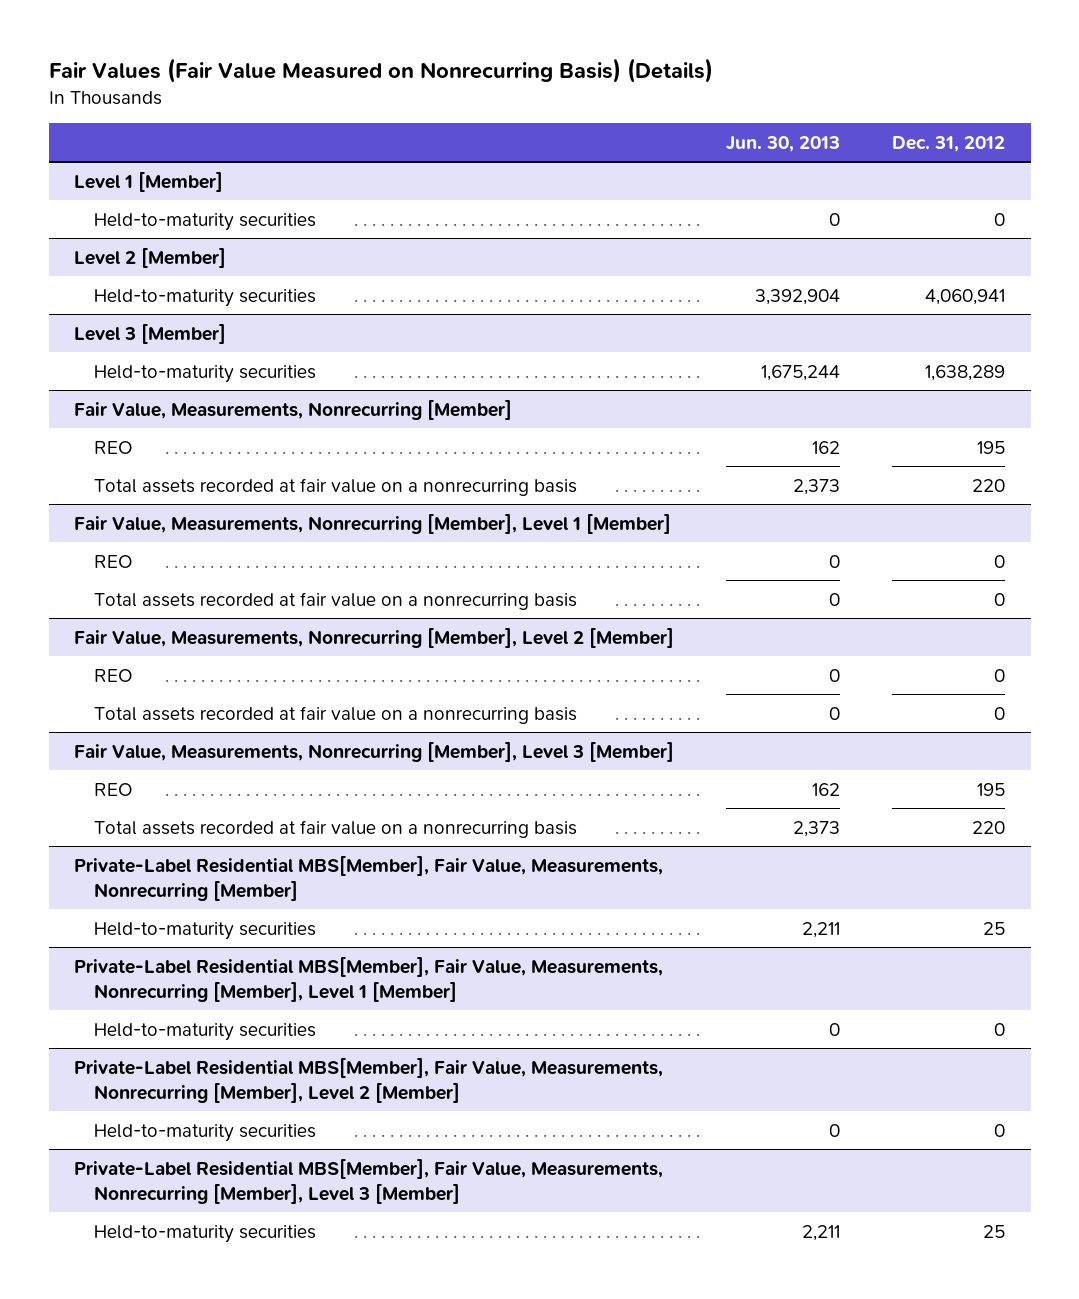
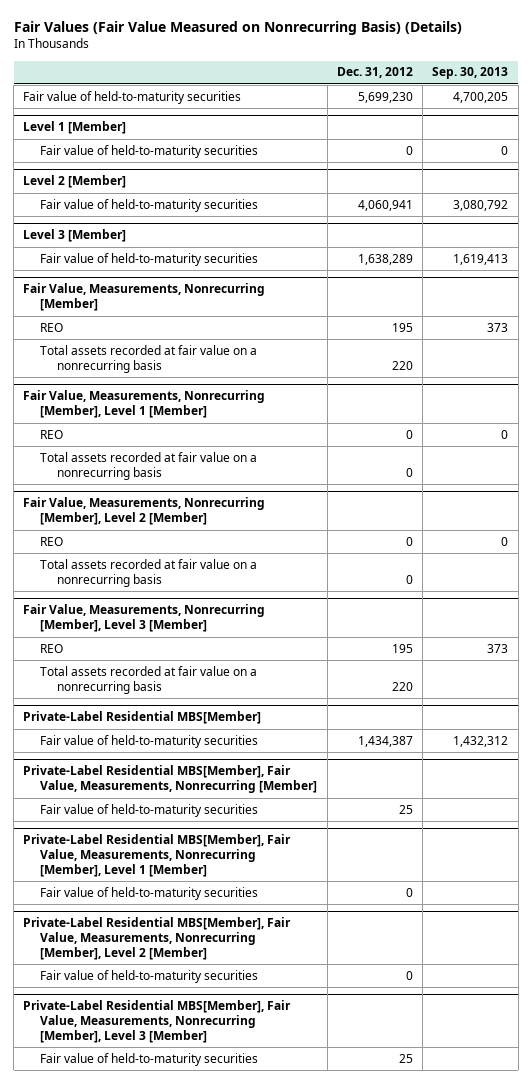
- | Jun. 30, 2013 | Dec. 31, 2012
+ | Dec. 31, 2012 | Sep. 30, 2013
+ Fair value of held-to-maturity securities | 5,699,230 | 4,700,205
@ Level 1 [Member]
- Held-to-maturity securities | 0 | 0
+ Fair value of held-to-maturity securities | 0 | 0
@ Level 2 [Member]
- Held-to-maturity securities | 3,392,904 | 4,060,941
+ Fair value of held-to-maturity securities | 4,060,941 | 3,080,792
@ Level 3 [Member]
- Held-to-maturity securities | 1,675,244 | 1,638,289
+ Fair value of held-to-maturity securities | 1,638,289 | 1,619,413
+ Private-Label Residential MBS[Member]
+ Fair value of held-to-maturity securities | 1,434,387 | 1,432,312
@ Private-Label Residential MBS[Member], Fair Value, Measurements, Nonrecurring [Member]
- Held-to-maturity securities | 2,211 | 25
+ Fair value of held-to-maturity securities | 25 |
@ Private-Label Residential MBS[Member], Fair Value, Measurements, Nonrecurring [Member], Level 1 [Member]
- Held-to-maturity securities | 0 | 0
+ Fair value of held-to-maturity securities | 0 |
@ Private-Label Residential MBS[Member], Fair Value, Measurements, Nonrecurring [Member], Level 2 [Member]
- Held-to-maturity securities | 0 | 0
+ Fair value of held-to-maturity securities | 0 |
@ Private-Label Residential MBS[Member], Fair Value, Measurements, Nonrecurring [Member], Level 3 [Member]
- Held-to-maturity securities | 2,211 | 25
+ Fair value of held-to-maturity securities | 25 |

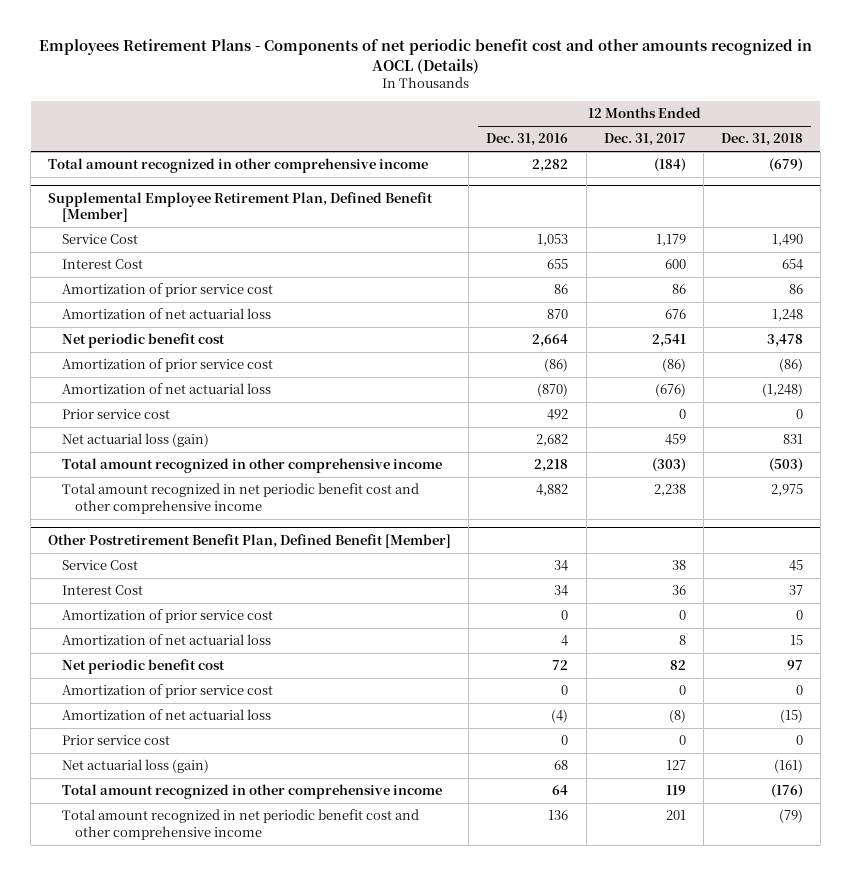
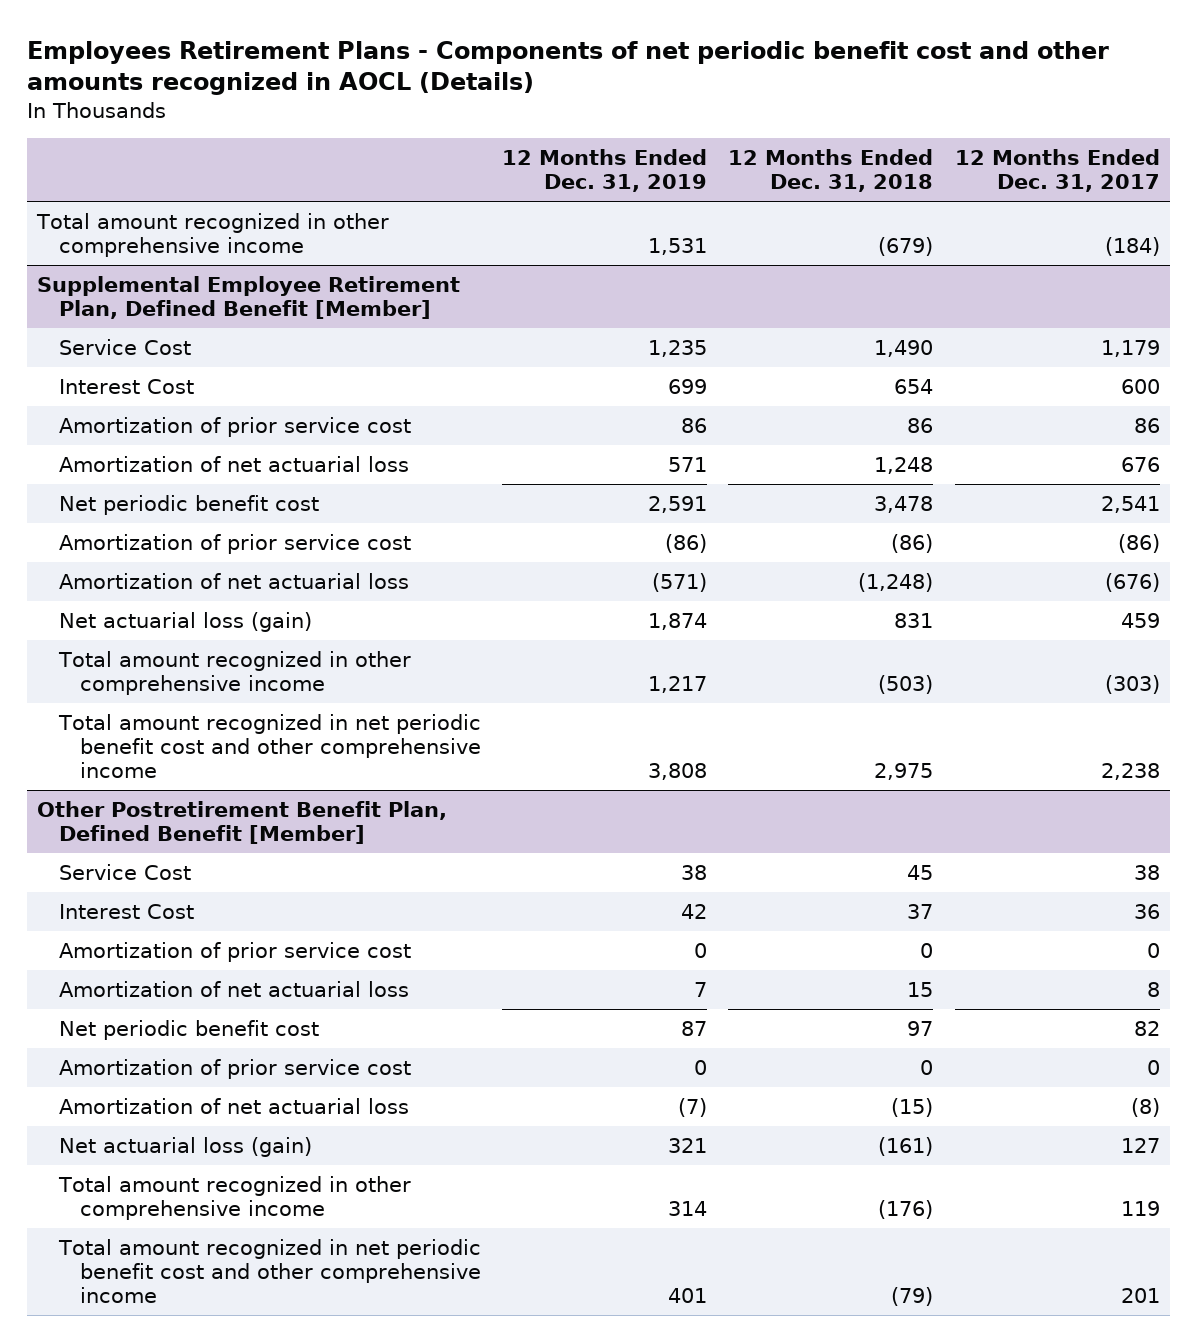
- | 12 Months Ended Dec. 31, 2016 | 12 Months Ended Dec. 31, 2017 | 12 Months Ended Dec. 31, 2018
+ | 12 Months Ended Dec. 31, 2019 | 12 Months Ended Dec. 31, 2018 | 12 Months Ended Dec. 31, 2017
@ Supplemental Employee Retirement Plan, Defined Benefit [Member]
- Prior service cost | 492 | 0 | 0
@ Other Postretirement Benefit Plan, Defined Benefit [Member]
- Prior service cost | 0 | 0 | 0

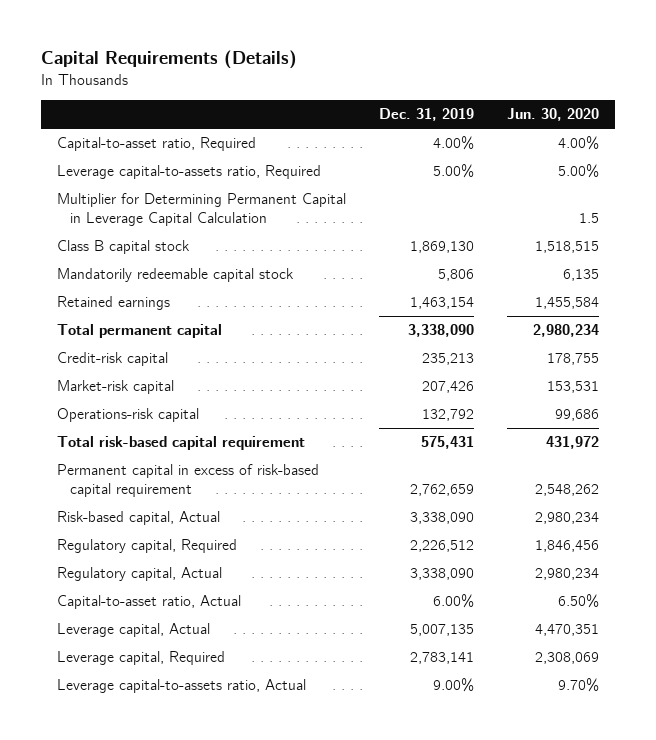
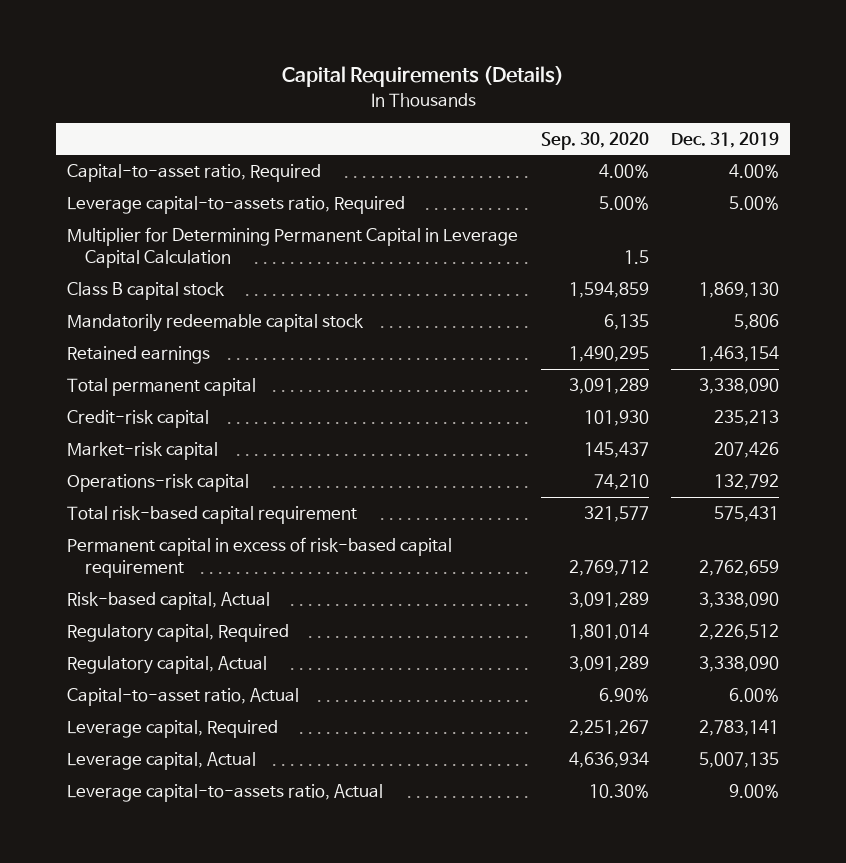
- | Dec. 31, 2019 | Jun. 30, 2020
+ | Sep. 30, 2020 | Dec. 31, 2019
moved down: Leverage capital, Actual | 4,636,934 | 5,007,135

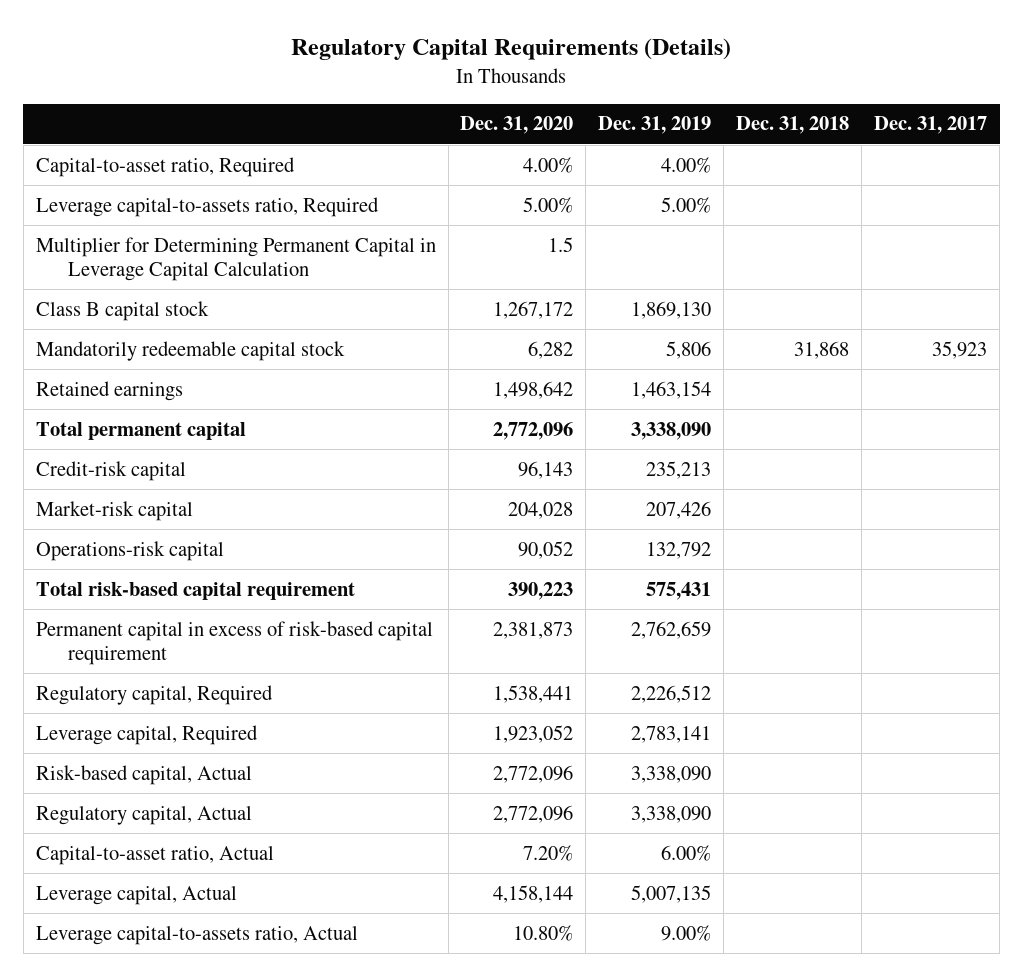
- Capital Requirements (Details)
+ Regulatory Capital Requirements (Details)
- | Sep. 30, 2020 | Dec. 31, 2019
+ | Dec. 31, 2020 | Dec. 31, 2019 | Dec. 31, 2018 | Dec. 31, 2017
moved up: Leverage capital, Required | 1,923,052 | 2,783,141 | |
moved down: Risk-based capital, Actual | 2,772,096 | 3,338,090 | |

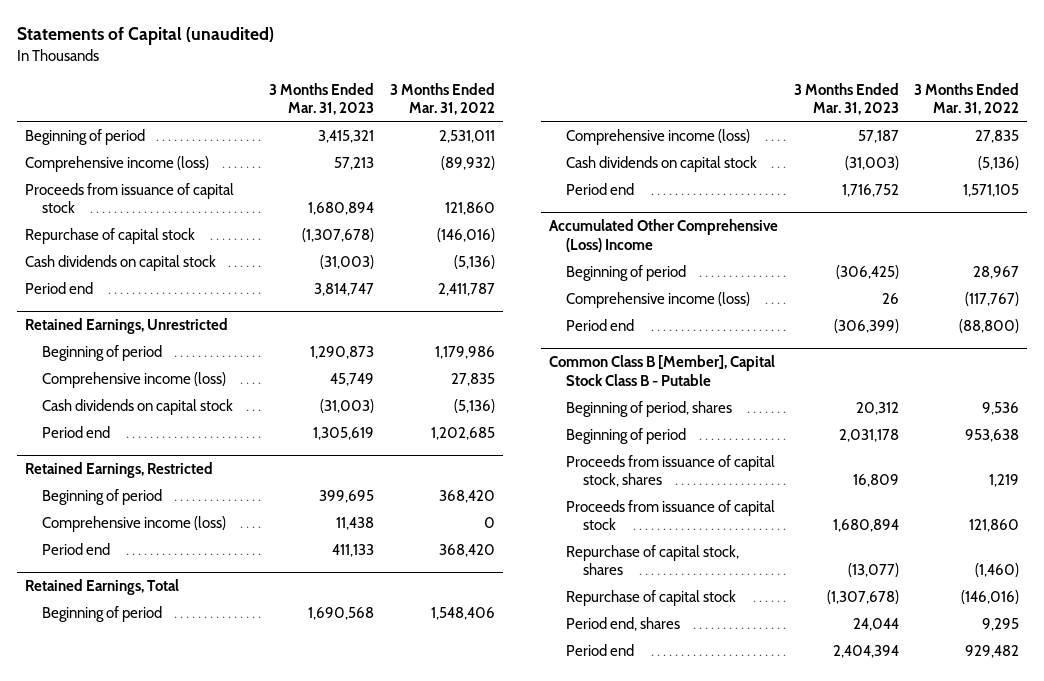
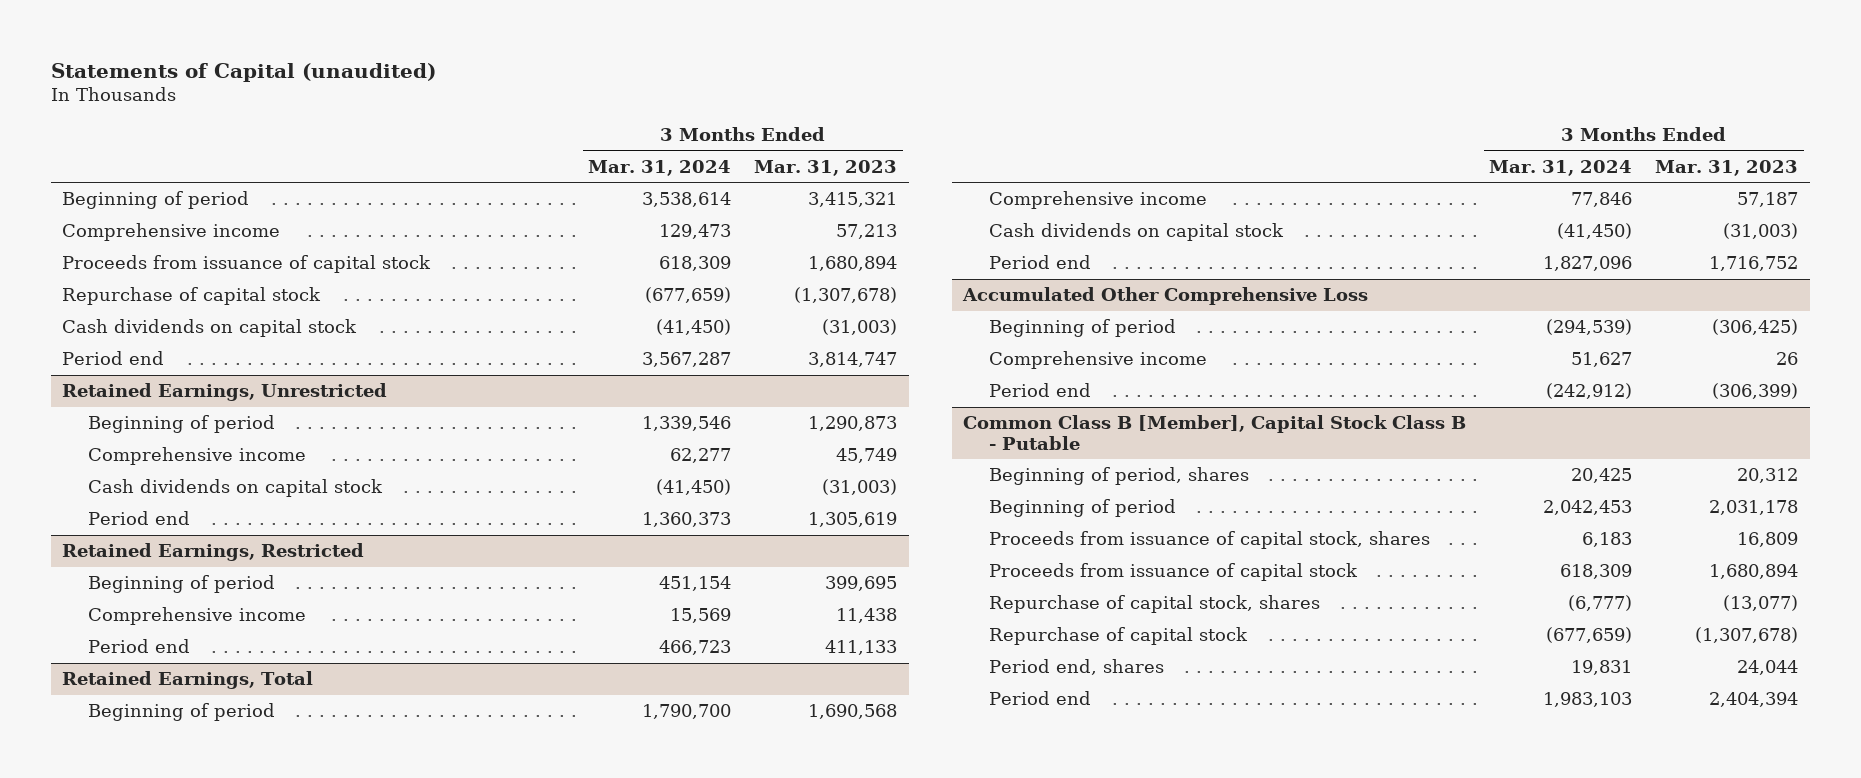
- | 3 Months Ended Mar. 31, 2023 | 3 Months Ended Mar. 31, 2022
+ | 3 Months Ended Mar. 31, 2024 | 3 Months Ended Mar. 31, 2023
- Comprehensive income (loss) | 57,213 | (89,932)
+ Comprehensive income | 129,473 | 57,213
@ Retained Earnings, Unrestricted
- Comprehensive income (loss) | 45,749 | 27,835
+ Comprehensive income | 62,277 | 45,749
@ Retained Earnings, Restricted
- Comprehensive income (loss) | 11,438 | 0
+ Comprehensive income | 15,569 | 11,438
@ Retained Earnings, Total
- Comprehensive income (loss) | 57,187 | 27,835
+ Comprehensive income | 77,846 | 57,187
- Accumulated Other Comprehensive (Loss) Income
+ Accumulated Other Comprehensive Loss
- Comprehensive income (loss) | 26 | (117,767)
+ Comprehensive income | 51,627 | 26

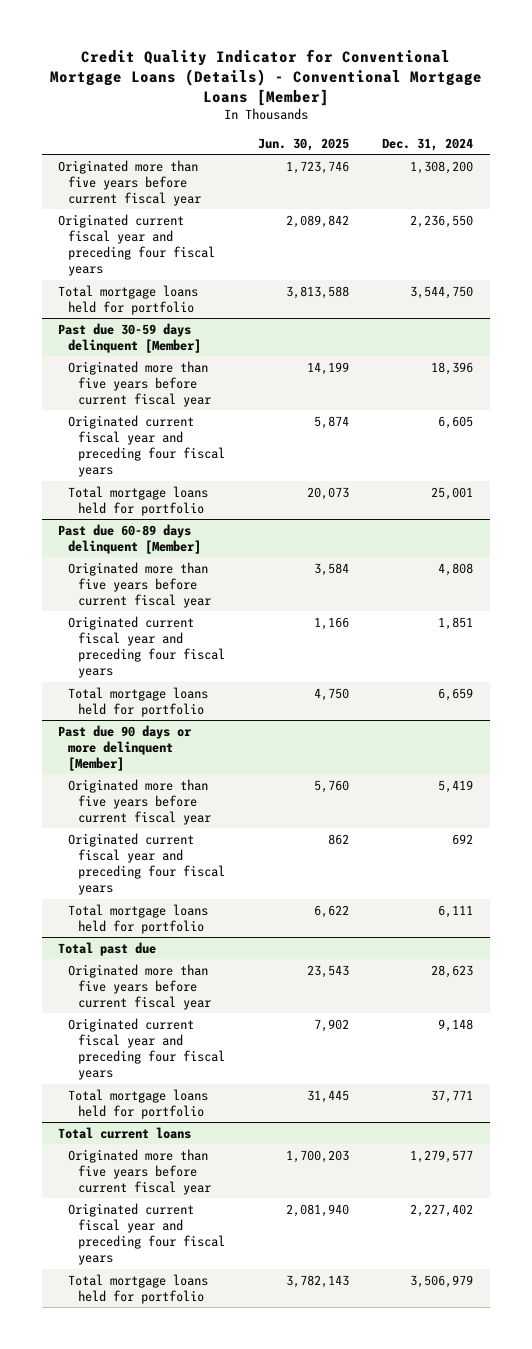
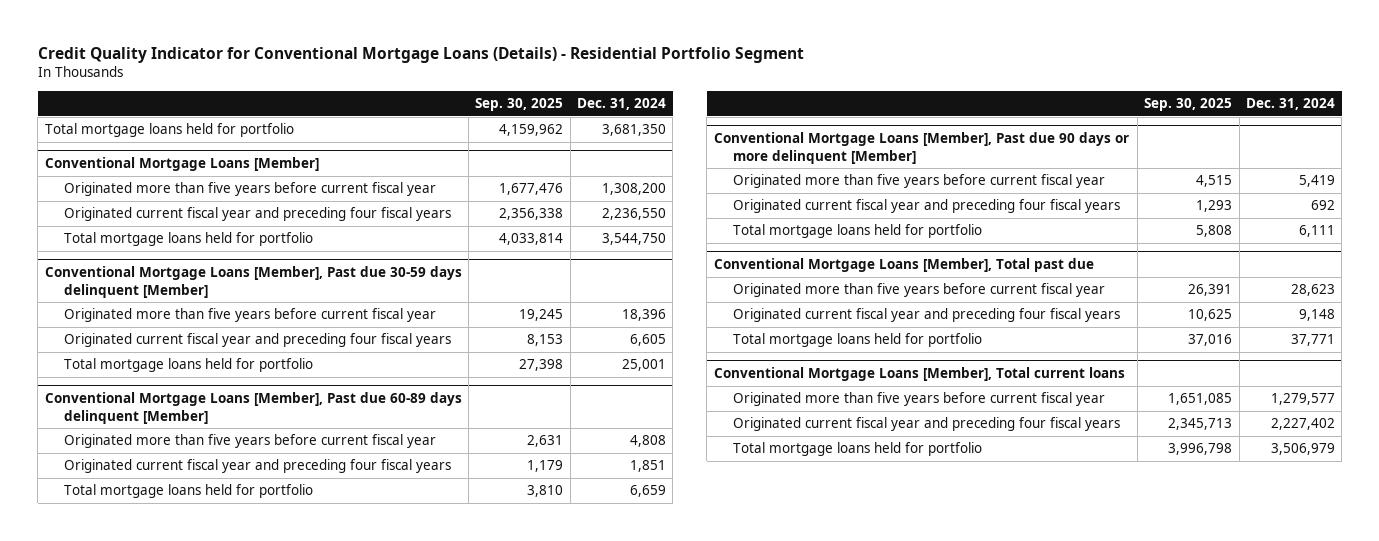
- Credit Quality Indicator for Conventional Mortgage Loans (Details) - Conventional Mortgage Loans [Member]
+ Credit Quality Indicator for Conventional Mortgage Loans (Details) - Residential Portfolio Segment
- | Jun. 30, 2025 | Dec. 31, 2024
+ | Sep. 30, 2025 | Dec. 31, 2024
+ Total mortgage loans held for portfolio | 4,159,962 | 3,681,350
+ Conventional Mortgage Loans [Member]
- Past due 30-59 days delinquent [Member]
+ Conventional Mortgage Loans [Member], Past due 30-59 days delinquent [Member]
- Past due 60-89 days delinquent [Member]
+ Conventional Mortgage Loans [Member], Past due 60-89 days delinquent [Member]
- Past due 90 days or more delinquent [Member]
+ Conventional Mortgage Loans [Member], Past due 90 days or more delinquent [Member]
- Total past due
+ Conventional Mortgage Loans [Member], Total past due
- Total current loans
+ Conventional Mortgage Loans [Member], Total current loans

